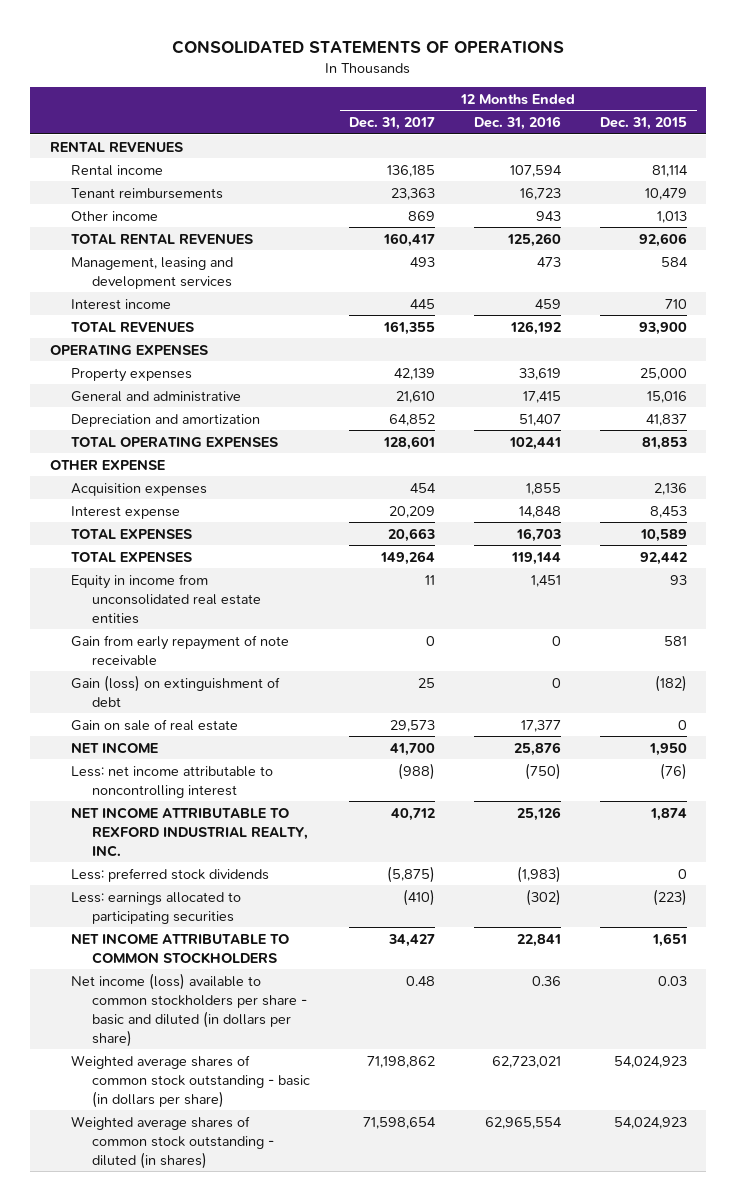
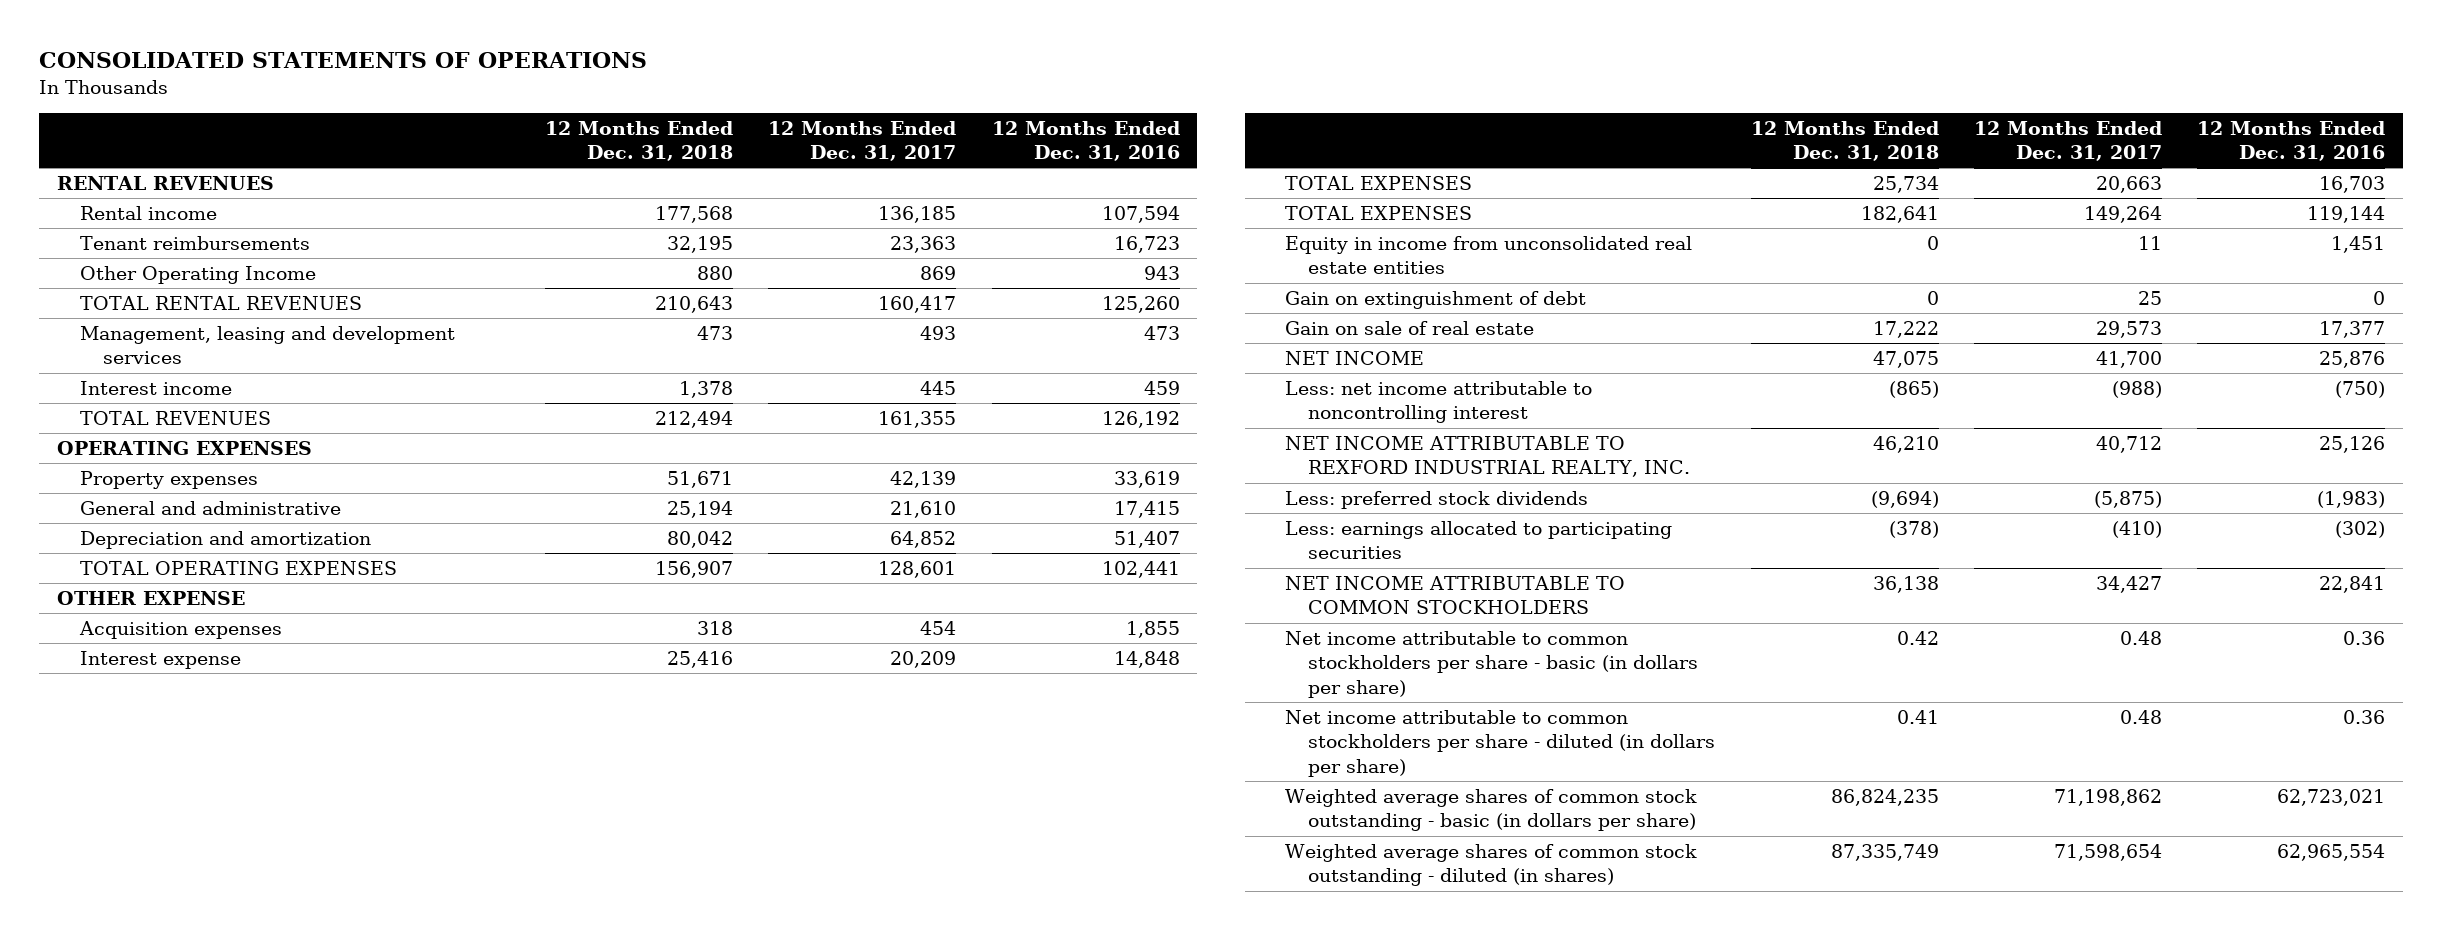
- | 12 Months Ended Dec. 31, 2017 | 12 Months Ended Dec. 31, 2016 | 12 Months Ended Dec. 31, 2015
+ | 12 Months Ended Dec. 31, 2018 | 12 Months Ended Dec. 31, 2017 | 12 Months Ended Dec. 31, 2016
- Other income | 869 | 943 | 1,013
+ Other Operating Income | 880 | 869 | 943
- Gain from early repayment of note receivable | 0 | 0 | 581
- Gain (loss) on extinguishment of debt | 25 | 0 | (182)
+ Gain on extinguishment of debt | 0 | 25 | 0
- Net income (loss) available to common stockholders per share - basic and diluted (in dollars per share) | 0.48 | 0.36 | 0.03
+ Net income attributable to common stockholders per share - basic (in dollars per share) | 0.42 | 0.48 | 0.36
+ Net income attributable to common stockholders per share - diluted (in dollars per share) | 0.41 | 0.48 | 0.36

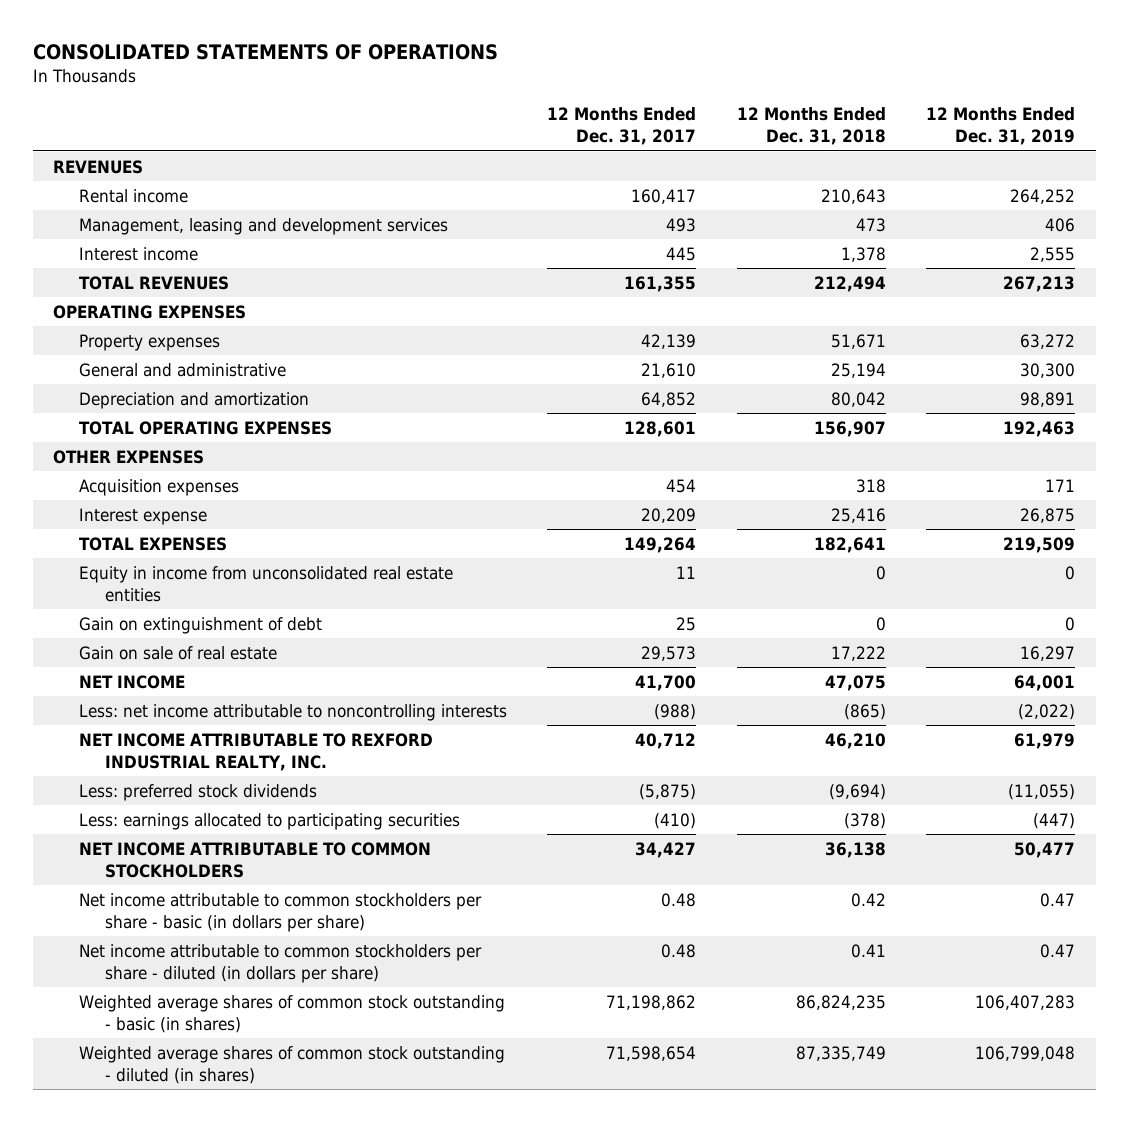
- | 12 Months Ended Dec. 31, 2018 | 12 Months Ended Dec. 31, 2017 | 12 Months Ended Dec. 31, 2016
+ | 12 Months Ended Dec. 31, 2017 | 12 Months Ended Dec. 31, 2018 | 12 Months Ended Dec. 31, 2019
- RENTAL REVENUES
- Rental income | 177,568 | 136,185 | 107,594
- Tenant reimbursements | 32,195 | 23,363 | 16,723
- Other Operating Income | 880 | 869 | 943
- TOTAL RENTAL REVENUES | 210,643 | 160,417 | 125,260
+ REVENUES
+ Rental income | 160,417 | 210,643 | 264,252
- OTHER EXPENSE
+ OTHER EXPENSES
- TOTAL EXPENSES | 25,734 | 20,663 | 16,703
- Less: net income attributable to noncontrolling interest | (865) | (988) | (750)
+ Less: net income attributable to noncontrolling interests | (988) | (865) | (2,022)
- Weighted average shares of common stock outstanding - basic (in dollars per share) | 86,824,235 | 71,198,862 | 62,723,021
+ Weighted average shares of common stock outstanding - basic (in shares) | 71,198,862 | 86,824,235 | 106,407,283

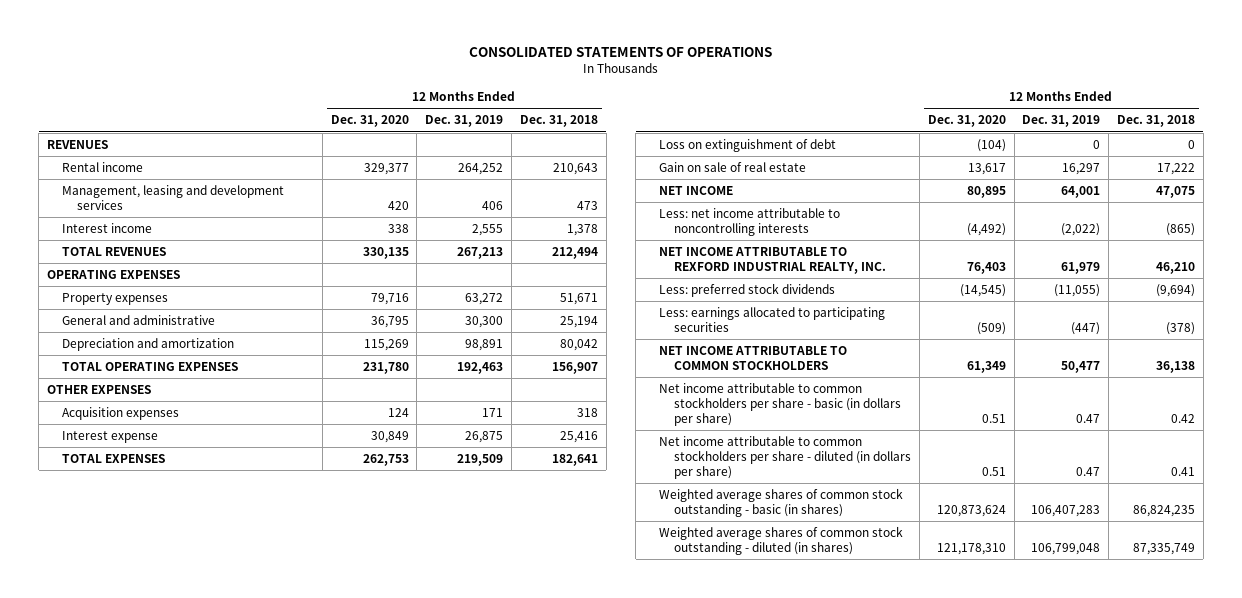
- | 12 Months Ended Dec. 31, 2017 | 12 Months Ended Dec. 31, 2018 | 12 Months Ended Dec. 31, 2019
+ | 12 Months Ended Dec. 31, 2020 | 12 Months Ended Dec. 31, 2019 | 12 Months Ended Dec. 31, 2018
- Equity in income from unconsolidated real estate entities | 11 | 0 | 0
- Gain on extinguishment of debt | 25 | 0 | 0
+ Loss on extinguishment of debt | (104) | 0 | 0

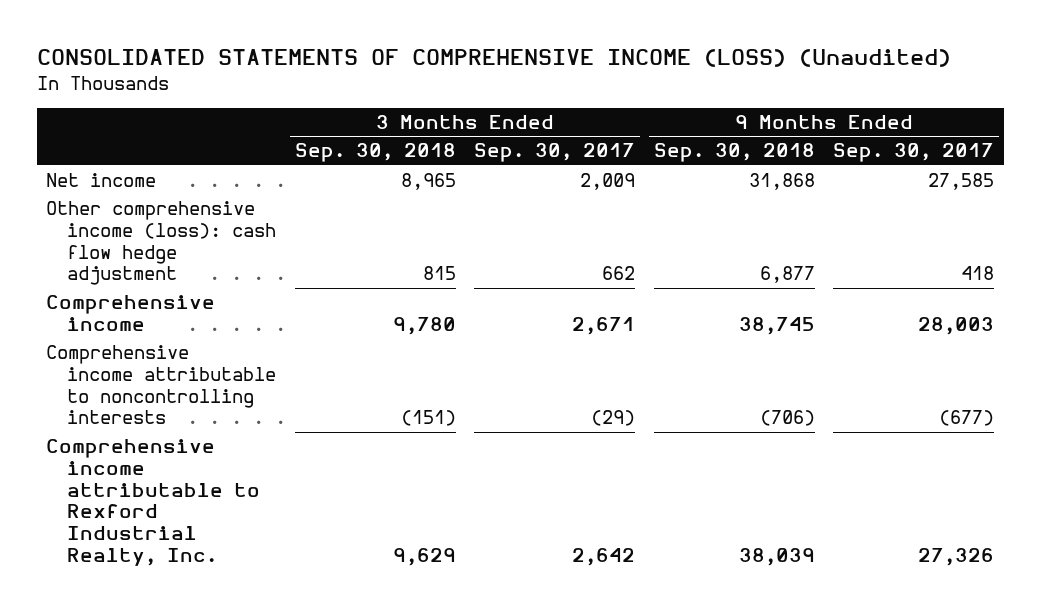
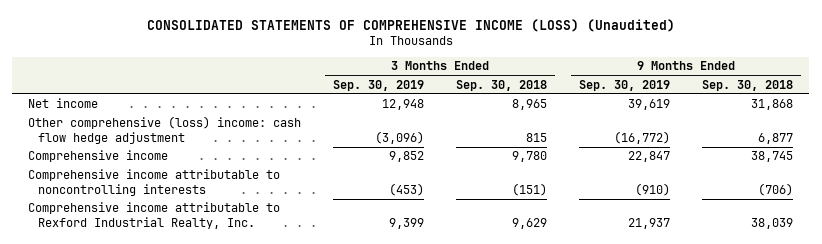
- | 3 Months Ended Sep. 30, 2018 | 3 Months Ended Sep. 30, 2017 | 9 Months Ended Sep. 30, 2018 | 9 Months Ended Sep. 30, 2017
+ | 3 Months Ended Sep. 30, 2019 | 3 Months Ended Sep. 30, 2018 | 9 Months Ended Sep. 30, 2019 | 9 Months Ended Sep. 30, 2018
- Other comprehensive income (loss): cash flow hedge adjustment | 815 | 662 | 6,877 | 418
+ Other comprehensive (loss) income: cash flow hedge adjustment | (3,096) | 815 | (16,772) | 6,877

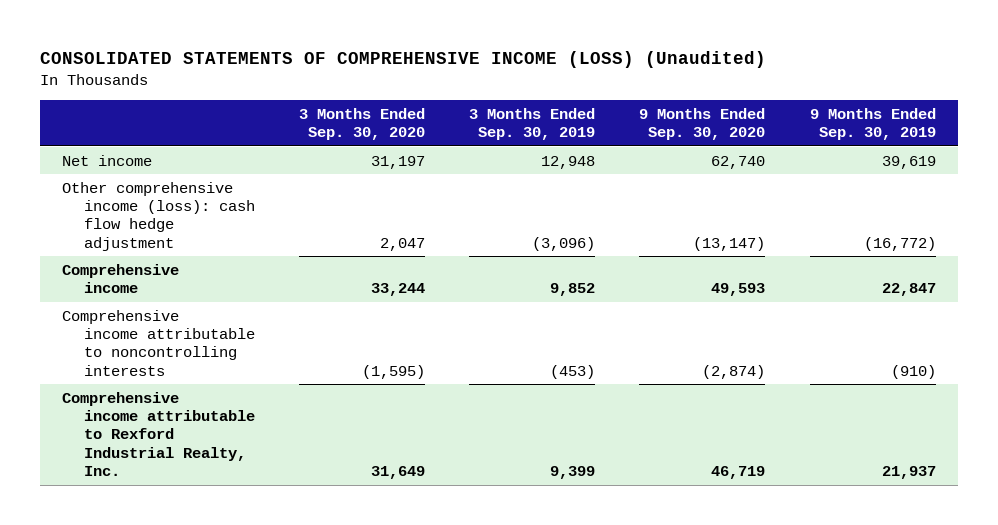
- | 3 Months Ended Sep. 30, 2019 | 3 Months Ended Sep. 30, 2018 | 9 Months Ended Sep. 30, 2019 | 9 Months Ended Sep. 30, 2018
+ | 3 Months Ended Sep. 30, 2020 | 3 Months Ended Sep. 30, 2019 | 9 Months Ended Sep. 30, 2020 | 9 Months Ended Sep. 30, 2019
- Other comprehensive (loss) income: cash flow hedge adjustment | (3,096) | 815 | (16,772) | 6,877
+ Other comprehensive income (loss): cash flow hedge adjustment | 2,047 | (3,096) | (13,147) | (16,772)

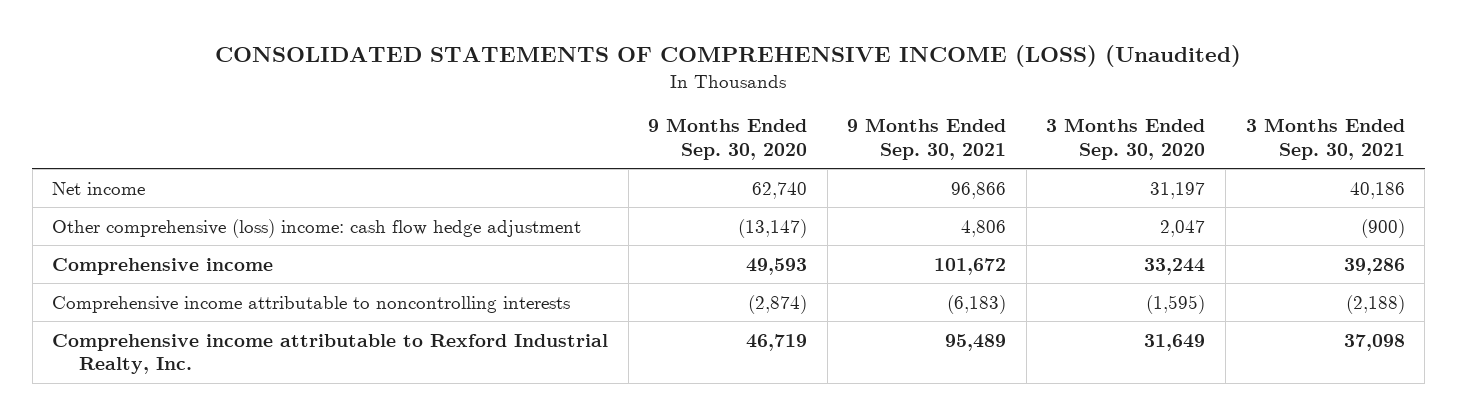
- | 3 Months Ended Sep. 30, 2020 | 3 Months Ended Sep. 30, 2019 | 9 Months Ended Sep. 30, 2020 | 9 Months Ended Sep. 30, 2019
+ | 9 Months Ended Sep. 30, 2020 | 9 Months Ended Sep. 30, 2021 | 3 Months Ended Sep. 30, 2020 | 3 Months Ended Sep. 30, 2021
- Other comprehensive income (loss): cash flow hedge adjustment | 2,047 | (3,096) | (13,147) | (16,772)
+ Other comprehensive (loss) income: cash flow hedge adjustment | (13,147) | 4,806 | 2,047 | (900)

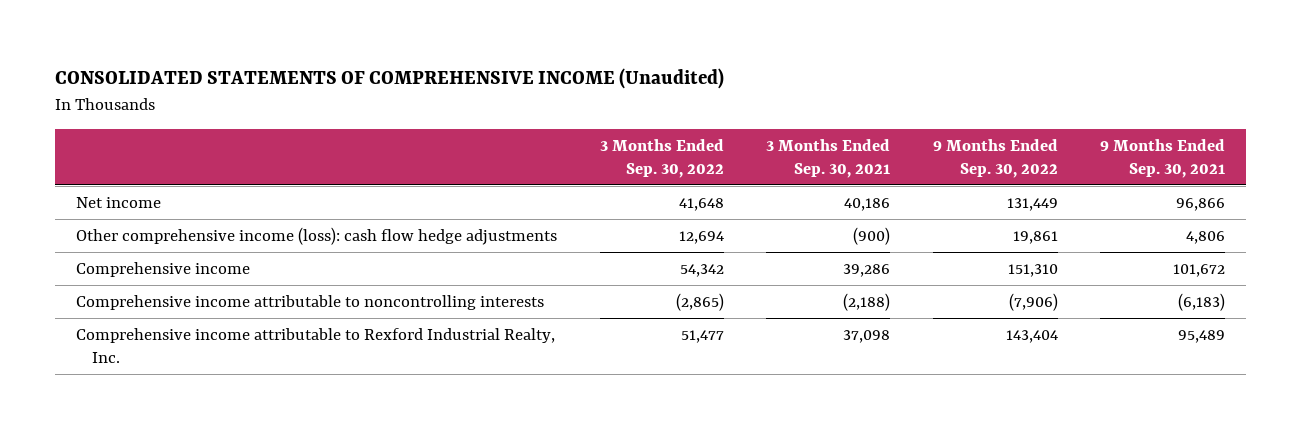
- CONSOLIDATED STATEMENTS OF COMPREHENSIVE INCOME (LOSS) (Unaudited)
+ CONSOLIDATED STATEMENTS OF COMPREHENSIVE INCOME (Unaudited)
- | 9 Months Ended Sep. 30, 2020 | 9 Months Ended Sep. 30, 2021 | 3 Months Ended Sep. 30, 2020 | 3 Months Ended Sep. 30, 2021
+ | 3 Months Ended Sep. 30, 2022 | 3 Months Ended Sep. 30, 2021 | 9 Months Ended Sep. 30, 2022 | 9 Months Ended Sep. 30, 2021
- Other comprehensive (loss) income: cash flow hedge adjustment | (13,147) | 4,806 | 2,047 | (900)
+ Other comprehensive income (loss): cash flow hedge adjustments | 12,694 | (900) | 19,861 | 4,806

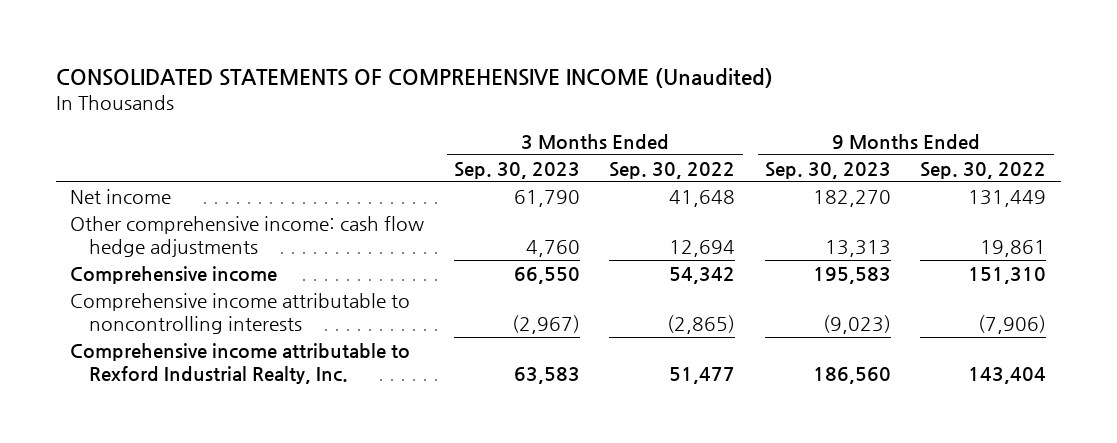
- | 3 Months Ended Sep. 30, 2022 | 3 Months Ended Sep. 30, 2021 | 9 Months Ended Sep. 30, 2022 | 9 Months Ended Sep. 30, 2021
+ | 3 Months Ended Sep. 30, 2023 | 3 Months Ended Sep. 30, 2022 | 9 Months Ended Sep. 30, 2023 | 9 Months Ended Sep. 30, 2022
- Other comprehensive income (loss): cash flow hedge adjustments | 12,694 | (900) | 19,861 | 4,806
+ Other comprehensive income: cash flow hedge adjustments | 4,760 | 12,694 | 13,313 | 19,861

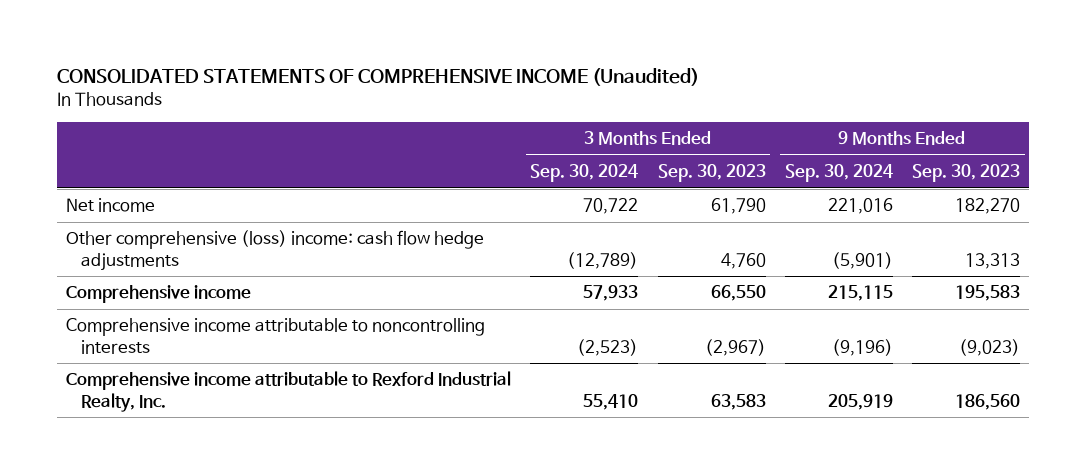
- | 3 Months Ended Sep. 30, 2023 | 3 Months Ended Sep. 30, 2022 | 9 Months Ended Sep. 30, 2023 | 9 Months Ended Sep. 30, 2022
+ | 3 Months Ended Sep. 30, 2024 | 3 Months Ended Sep. 30, 2023 | 9 Months Ended Sep. 30, 2024 | 9 Months Ended Sep. 30, 2023
- Other comprehensive income: cash flow hedge adjustments | 4,760 | 12,694 | 13,313 | 19,861
+ Other comprehensive (loss) income: cash flow hedge adjustments | (12,789) | 4,760 | (5,901) | 13,313

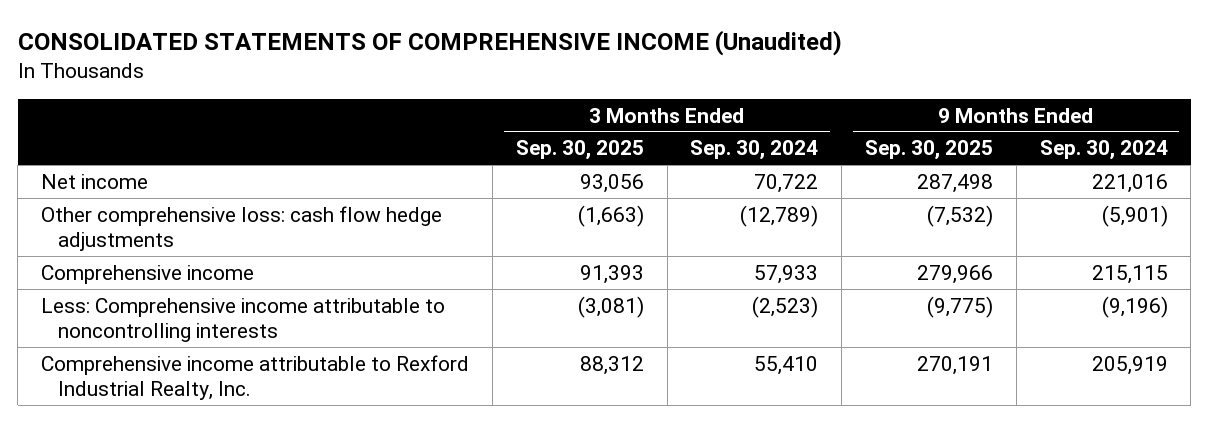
- | 3 Months Ended Sep. 30, 2024 | 3 Months Ended Sep. 30, 2023 | 9 Months Ended Sep. 30, 2024 | 9 Months Ended Sep. 30, 2023
+ | 3 Months Ended Sep. 30, 2025 | 3 Months Ended Sep. 30, 2024 | 9 Months Ended Sep. 30, 2025 | 9 Months Ended Sep. 30, 2024
- Other comprehensive (loss) income: cash flow hedge adjustments | (12,789) | 4,760 | (5,901) | 13,313
+ Other comprehensive loss: cash flow hedge adjustments | (1,663) | (12,789) | (7,532) | (5,901)
- Comprehensive income attributable to noncontrolling interests | (2,523) | (2,967) | (9,196) | (9,023)
+ Less: Comprehensive income attributable to noncontrolling interests | (3,081) | (2,523) | (9,775) | (9,196)

